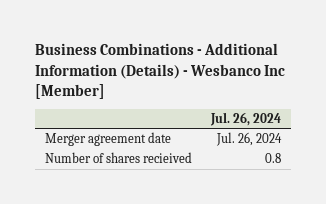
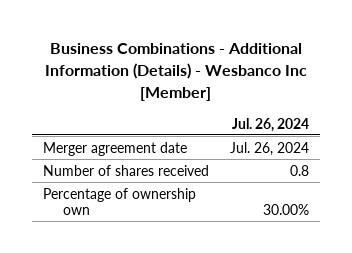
- Number of shares recieived | 0.8
+ Number of shares received | 0.8
+ Percentage of ownership own | 30.00%

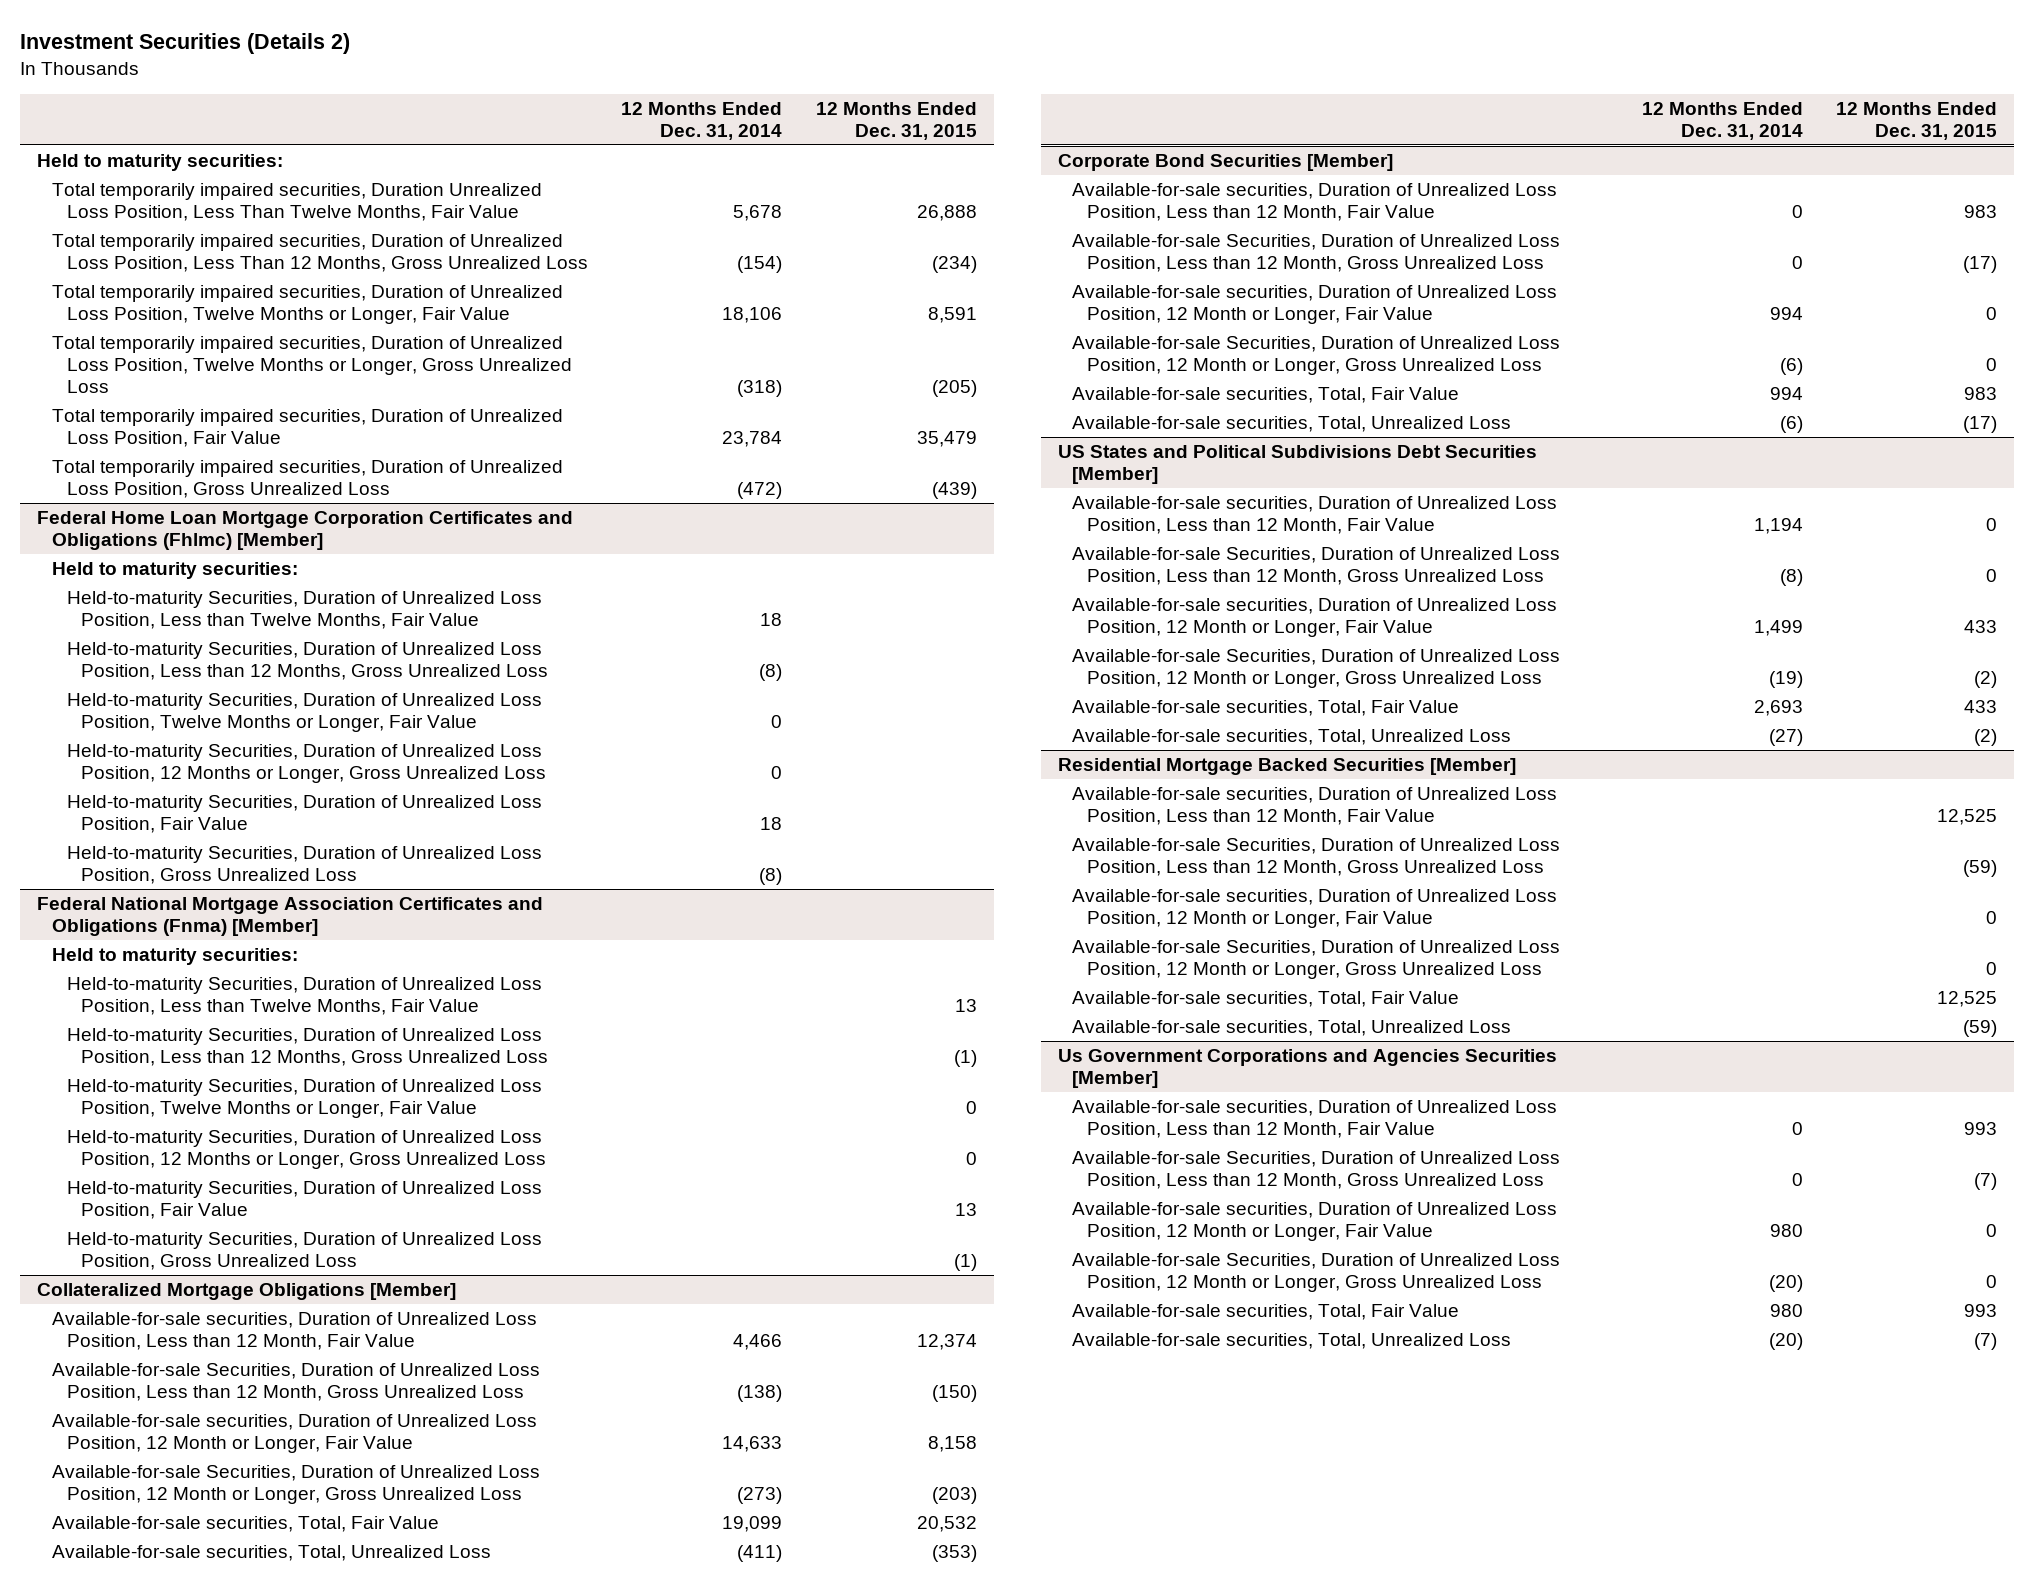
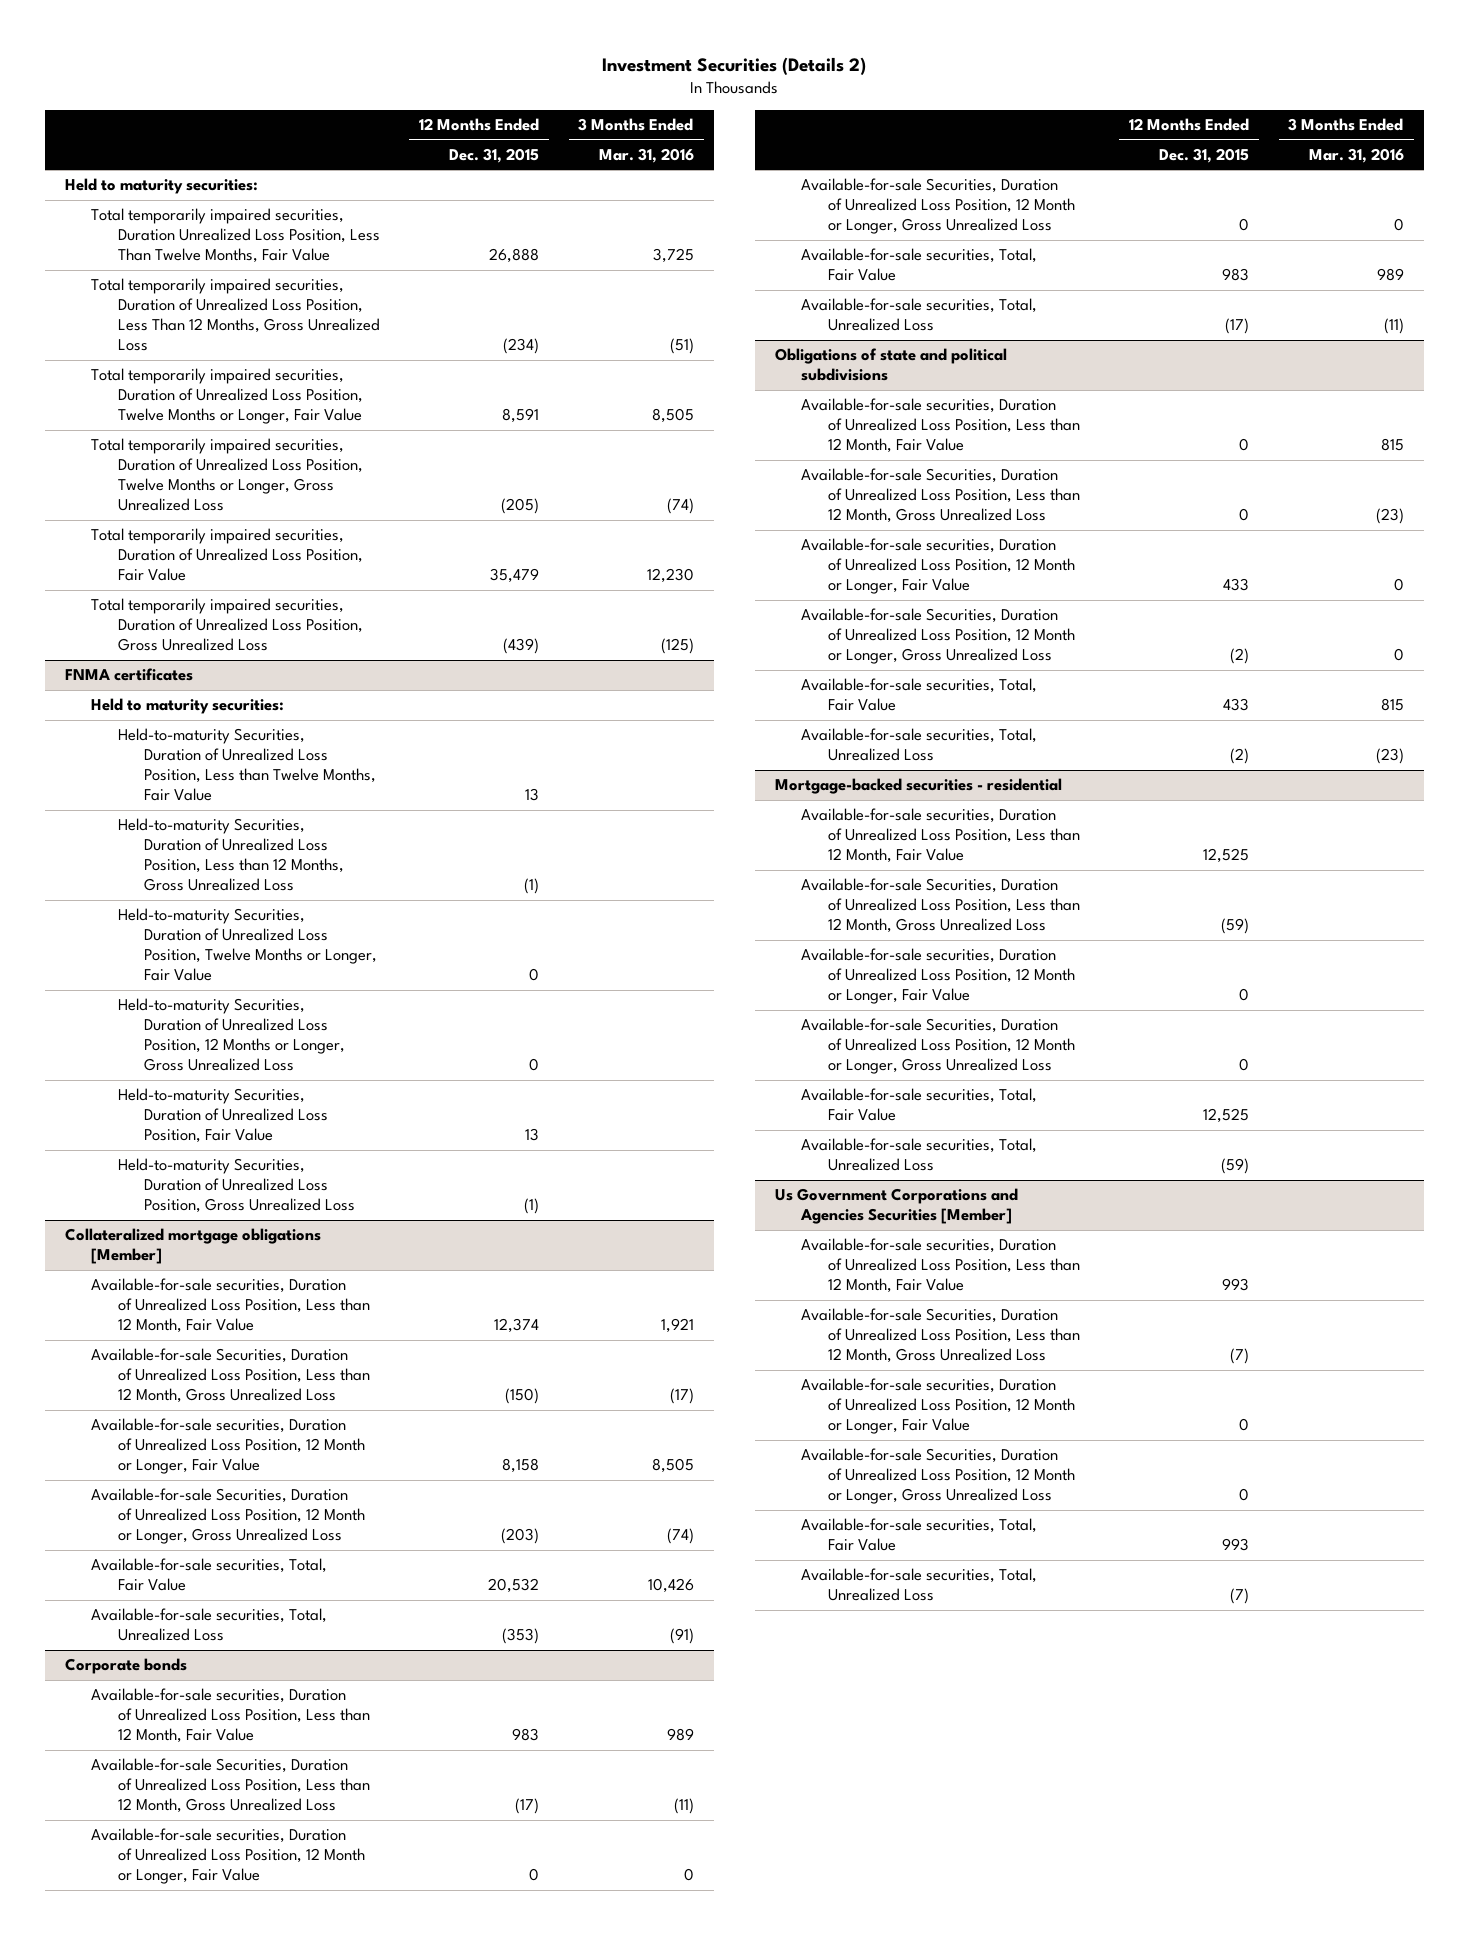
- | 12 Months Ended Dec. 31, 2014 | 12 Months Ended Dec. 31, 2015
+ | 12 Months Ended Dec. 31, 2015 | 3 Months Ended Mar. 31, 2016
- Federal Home Loan Mortgage Corporation Certificates and Obligations (Fhlmc) [Member]
- Held to maturity securities:
- Held-to-maturity Securities, Duration of Unrealized Loss Position, Less than Twelve Months, Fair Value | 18 |
- Held-to-maturity Securities, Duration of Unrealized Loss Position, Less than 12 Months, Gross Unrealized Loss | (8) |
- Held-to-maturity Securities, Duration of Unrealized Loss Position, Twelve Months or Longer, Fair Value | 0 |
- Held-to-maturity Securities, Duration of Unrealized Loss Position, 12 Months or Longer, Gross Unrealized Loss | 0 |
- Held-to-maturity Securities, Duration of Unrealized Loss Position, Fair Value | 18 |
- Held-to-maturity Securities, Duration of Unrealized Loss Position, Gross Unrealized Loss | (8) |
- Federal National Mortgage Association Certificates and Obligations (Fnma) [Member]
+ FNMA certificates
- Collateralized Mortgage Obligations [Member]
+ Collateralized mortgage obligations [Member]
- Corporate Bond Securities [Member]
+ Corporate bonds
- US States and Political Subdivisions Debt Securities [Member]
+ Obligations of state and political subdivisions
- Residential Mortgage Backed Securities [Member]
+ Mortgage-backed securities - residential

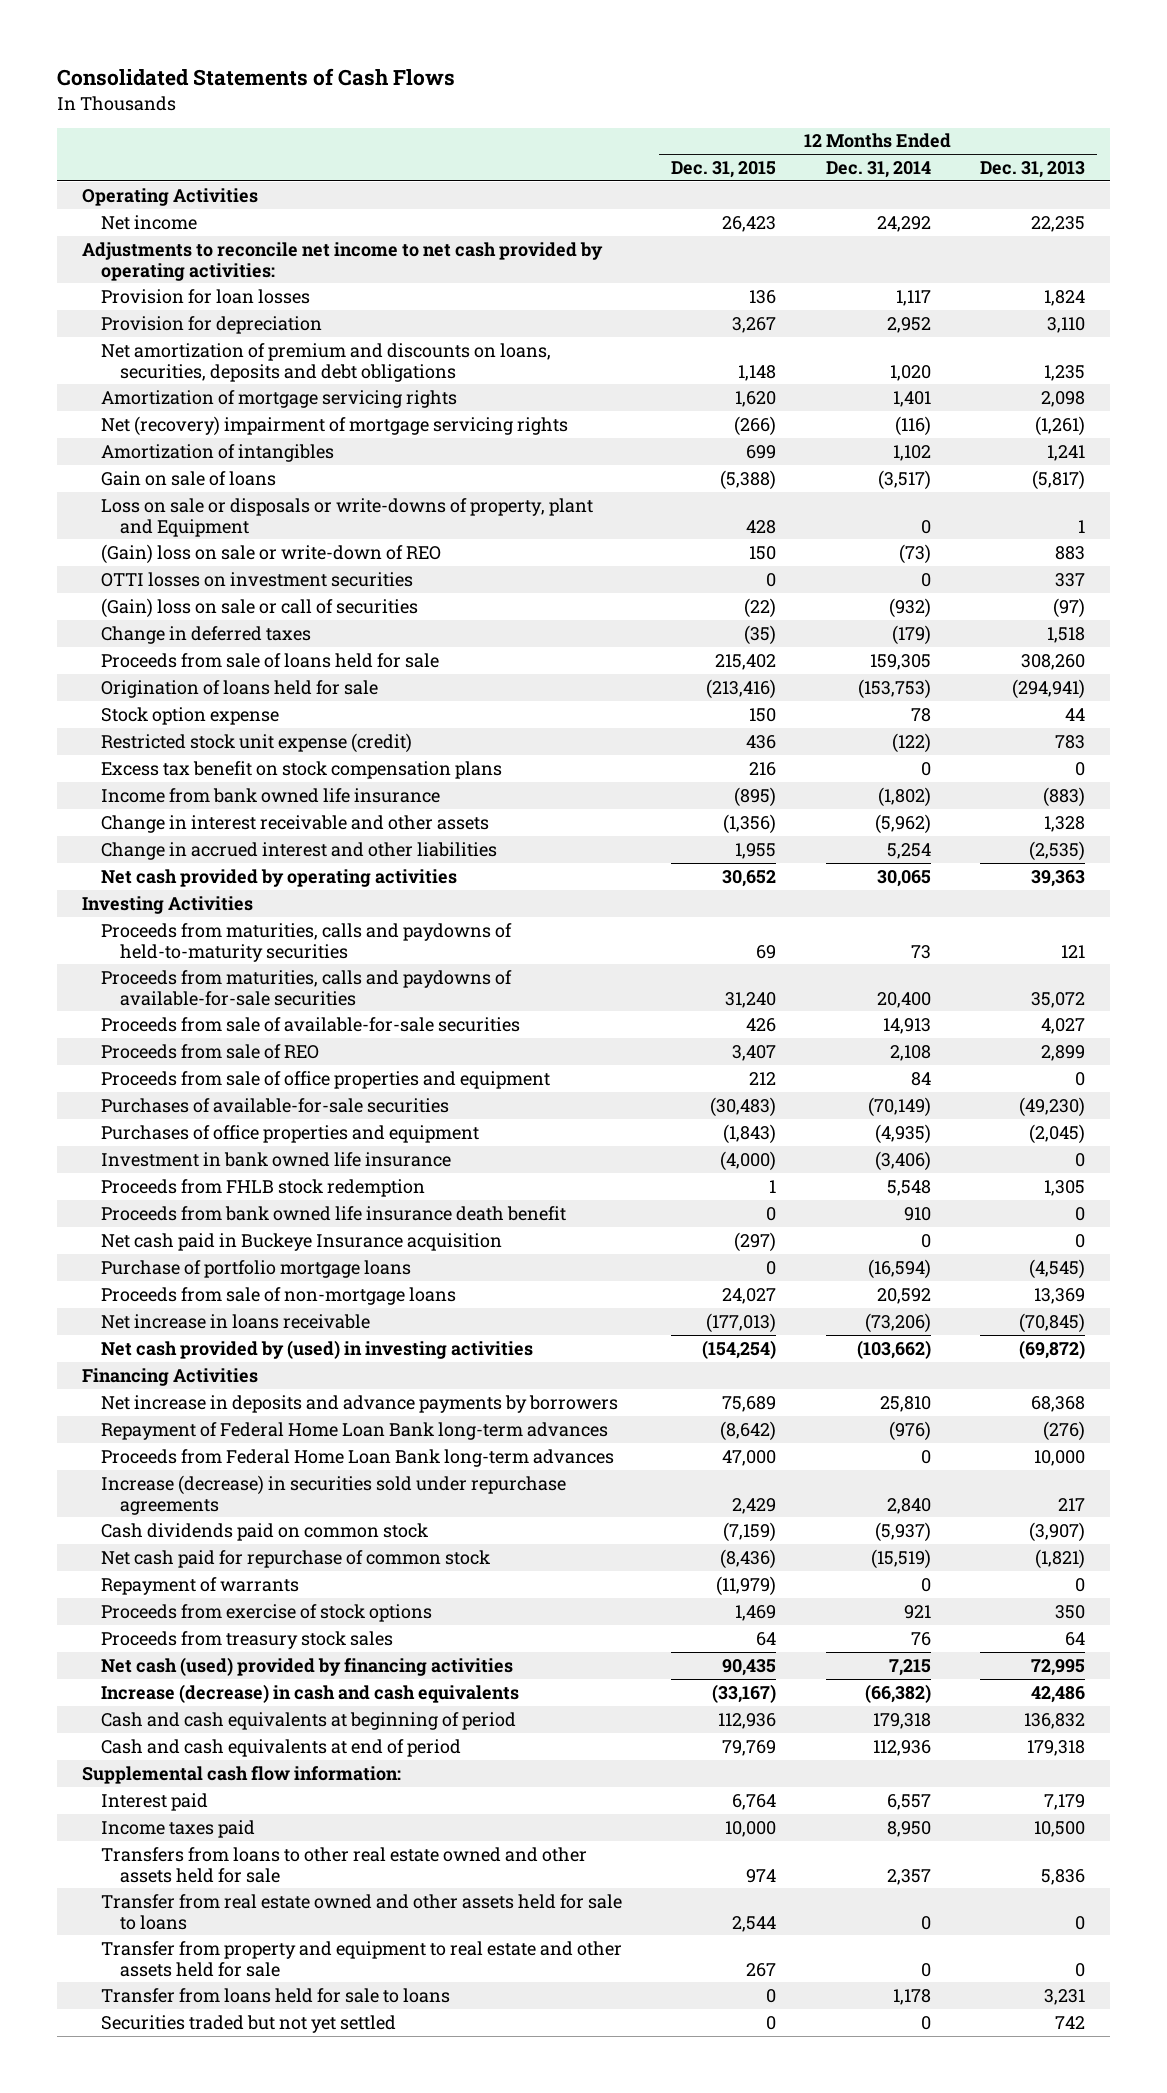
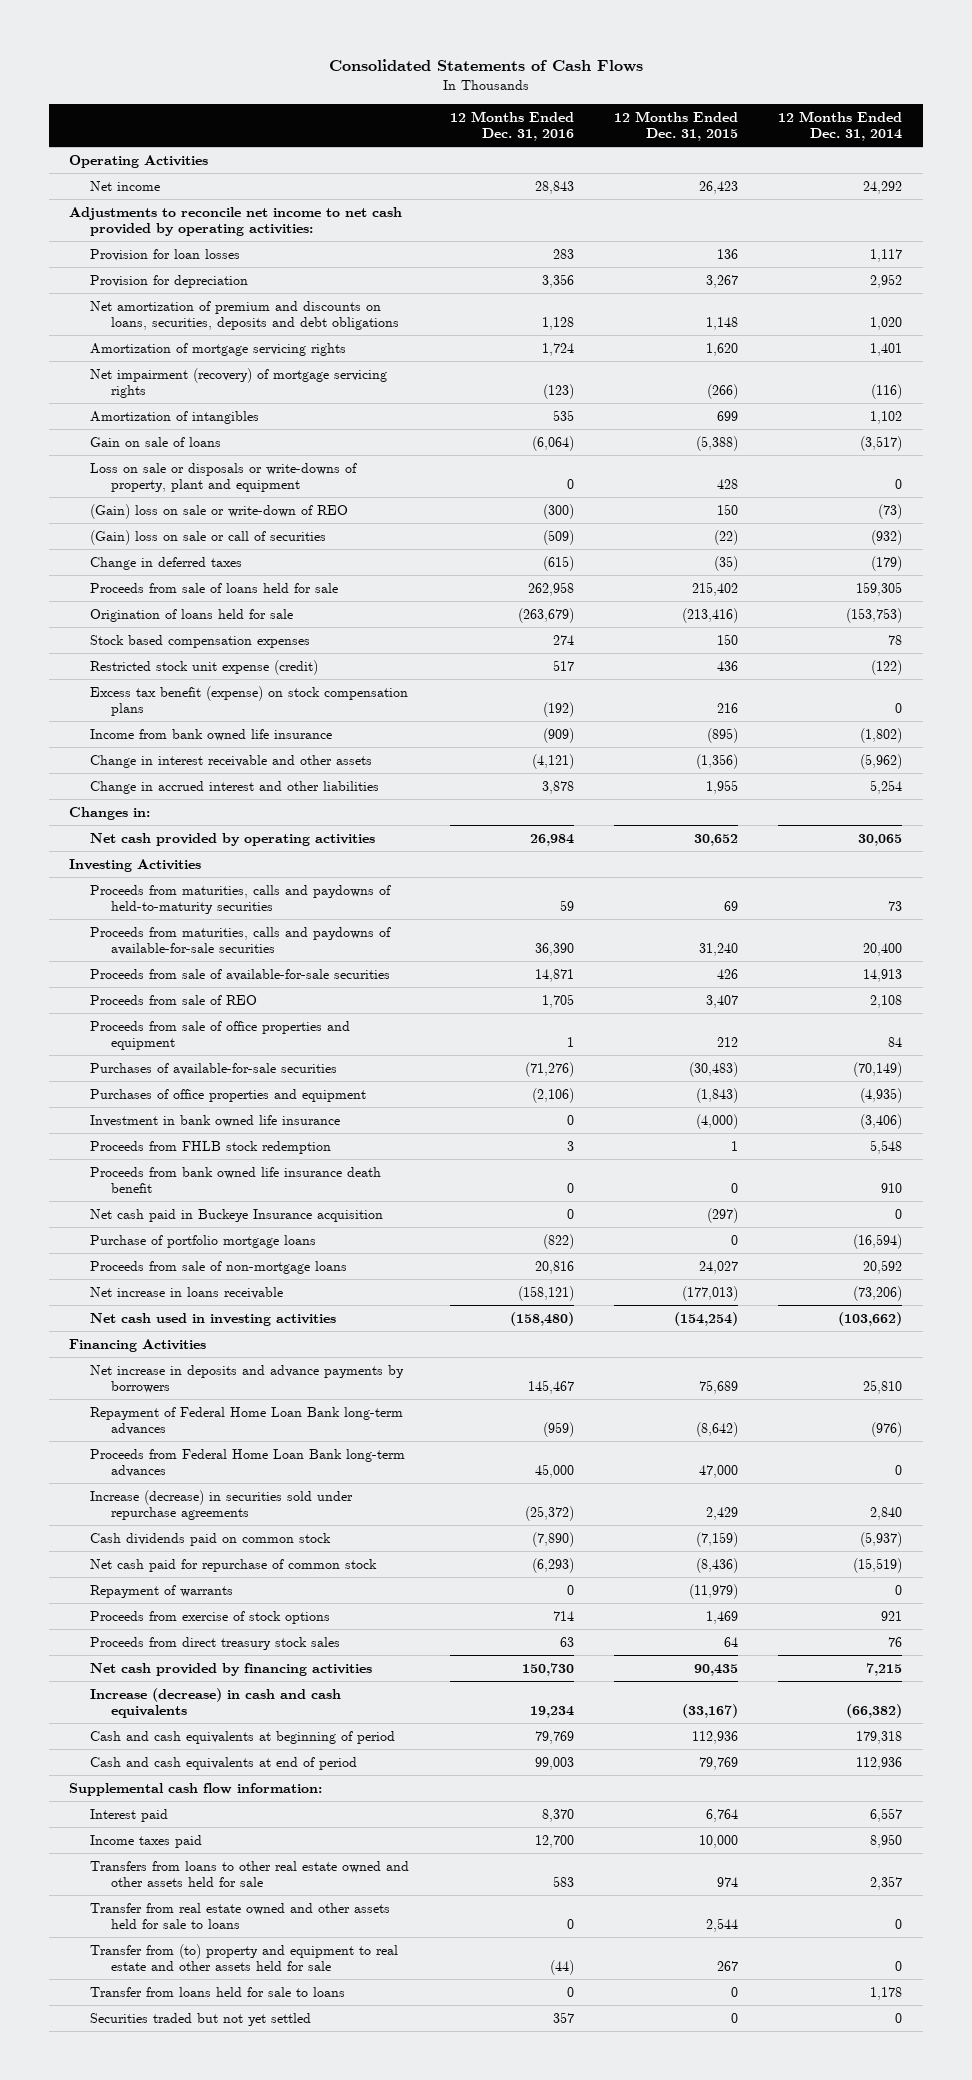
- | 12 Months Ended Dec. 31, 2015 | 12 Months Ended Dec. 31, 2014 | 12 Months Ended Dec. 31, 2013
+ | 12 Months Ended Dec. 31, 2016 | 12 Months Ended Dec. 31, 2015 | 12 Months Ended Dec. 31, 2014
- Net (recovery) impairment of mortgage servicing rights | (266) | (116) | (1,261)
+ Net impairment (recovery) of mortgage servicing rights | (123) | (266) | (116)
- Loss on sale or disposals or write-downs of property, plant and Equipment | 428 | 0 | 1
+ Loss on sale or disposals or write-downs of property, plant and equipment | 0 | 428 | 0
- OTTI losses on investment securities | 0 | 0 | 337
- Stock option expense | 150 | 78 | 44
+ Stock based compensation expenses | 274 | 150 | 78
- Excess tax benefit on stock compensation plans | 216 | 0 | 0
+ Excess tax benefit (expense) on stock compensation plans | (192) | 216 | 0
+ Changes in:
- Net cash provided by (used) in investing activities | (154,254) | (103,662) | (69,872)
+ Net cash used in investing activities | (158,480) | (154,254) | (103,662)
- Proceeds from treasury stock sales | 64 | 76 | 64
- Net cash (used) provided by financing activities | 90,435 | 7,215 | 72,995
+ Proceeds from direct treasury stock sales | 63 | 64 | 76
+ Net cash provided by financing activities | 150,730 | 90,435 | 7,215
- Transfer from property and equipment to real estate and other assets held for sale | 267 | 0 | 0
+ Transfer from (to) property and equipment to real estate and other assets held for sale | (44) | 267 | 0

